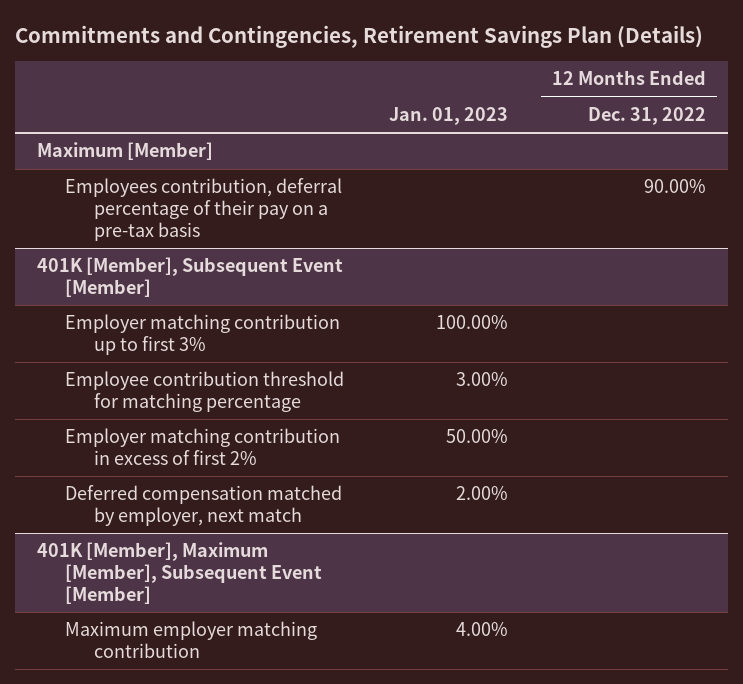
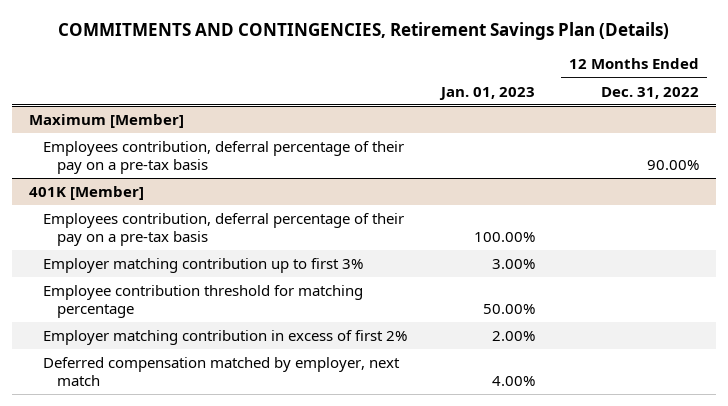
- Commitments and Contingencies, Retirement Savings Plan (Details)
+ COMMITMENTS AND CONTINGENCIES, Retirement Savings Plan (Details)
- 401K [Member], Subsequent Event [Member]
- Employer matching contribution up to first 3% | 100.00% |
- Employee contribution threshold for matching percentage | 3.00% |
- Employer matching contribution in excess of first 2% | 50.00% |
- Deferred compensation matched by employer, next match | 2.00% |
- 401K [Member], Maximum [Member], Subsequent Event [Member]
- Maximum employer matching contribution | 4.00% |
+ 401K [Member]
+ Employees contribution, deferral percentage of their pay on a pre-tax basis | 100.00% |
+ Employer matching contribution up to first 3% | 3.00% |
+ Employee contribution threshold for matching percentage | 50.00% |
+ Employer matching contribution in excess of first 2% | 2.00% |
+ Deferred compensation matched by employer, next match | 4.00% |

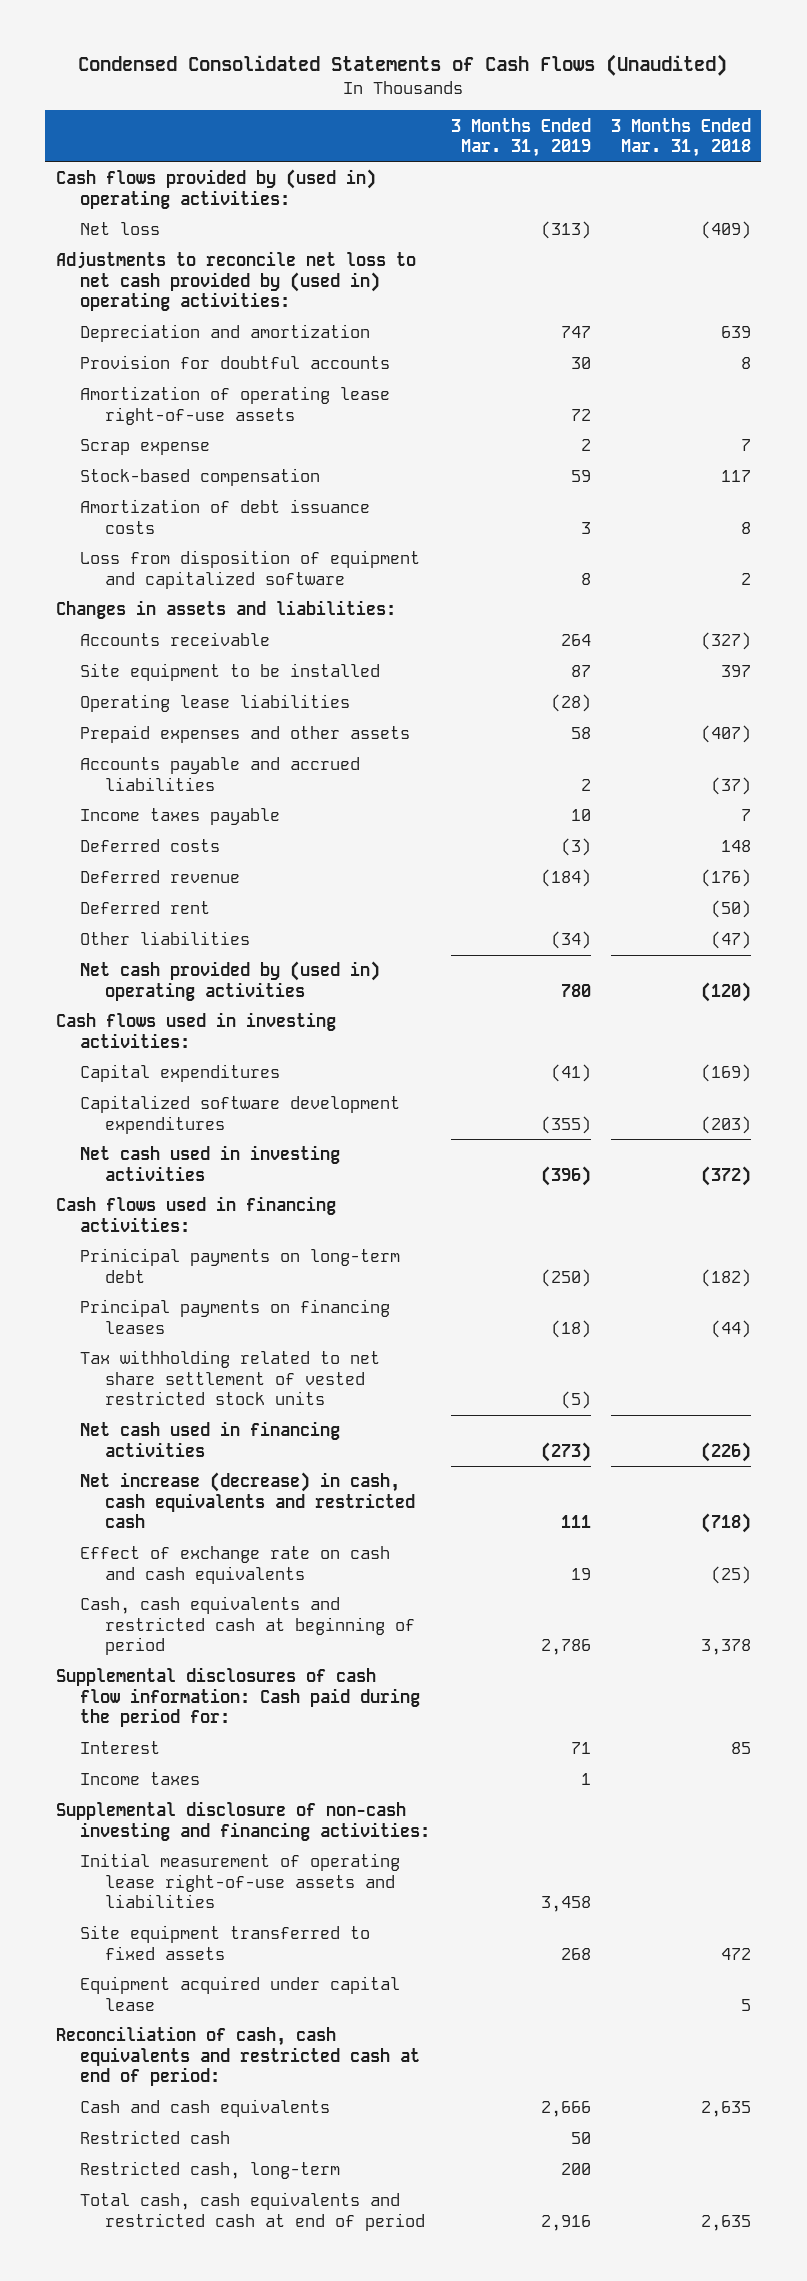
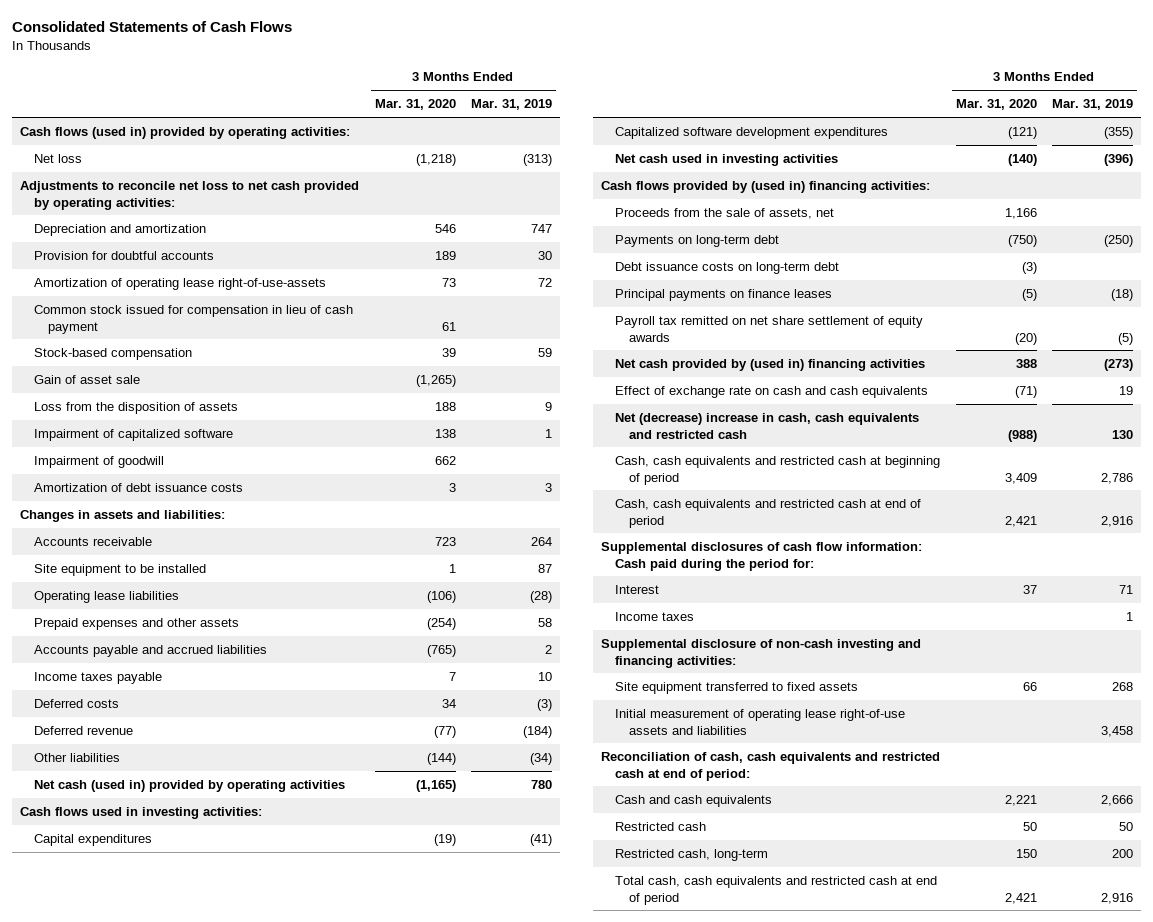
- Condensed Consolidated Statements of Cash Flows (Unaudited)
+ Consolidated Statements of Cash Flows
- | 3 Months Ended Mar. 31, 2019 | 3 Months Ended Mar. 31, 2018
+ | 3 Months Ended Mar. 31, 2020 | 3 Months Ended Mar. 31, 2019
- Cash flows provided by (used in) operating activities:
+ Cash flows (used in) provided by operating activities:
- Adjustments to reconcile net loss to net cash provided by (used in) operating activities:
+ Adjustments to reconcile net loss to net cash provided by operating activities:
- Amortization of operating lease right-of-use assets | 72 |
- Scrap expense | 2 | 7
+ Amortization of operating lease right-of-use-assets | 73 | 72
+ Common stock issued for compensation in lieu of cash payment | 61 |
+ Gain of asset sale | (1,265) |
+ Loss from the disposition of assets | 188 | 9
+ Impairment of capitalized software | 138 | 1
+ Impairment of goodwill | 662 |
- Loss from disposition of equipment and capitalized software | 8 | 2
- Deferred rent | | (50)
- Net cash provided by (used in) operating activities | 780 | (120)
+ Net cash (used in) provided by operating activities | (1,165) | 780
- Cash flows used in financing activities:
- Prinicipal payments on long-term debt | (250) | (182)
- Principal payments on financing leases | (18) | (44)
- Tax withholding related to net share settlement of vested restricted stock units | (5) |
- Net cash used in financing activities | (273) | (226)
- Net increase (decrease) in cash, cash equivalents and restricted cash | 111 | (718)
+ Cash flows provided by (used in) financing activities:
+ Proceeds from the sale of assets, net | 1,166 |
+ Payments on long-term debt | (750) | (250)
+ Debt issuance costs on long-term debt | (3) |
+ Principal payments on finance leases | (5) | (18)
+ Payroll tax remitted on net share settlement of equity awards | (20) | (5)
+ Net cash provided by (used in) financing activities | 388 | (273)
+ Net (decrease) increase in cash, cash equivalents and restricted cash | (988) | 130
+ Cash, cash equivalents and restricted cash at end of period | 2,421 | 2,916
- Equipment acquired under capital lease | | 5
moved down: Initial measurement of operating lease right-of-use assets and liabilities | | 3,458

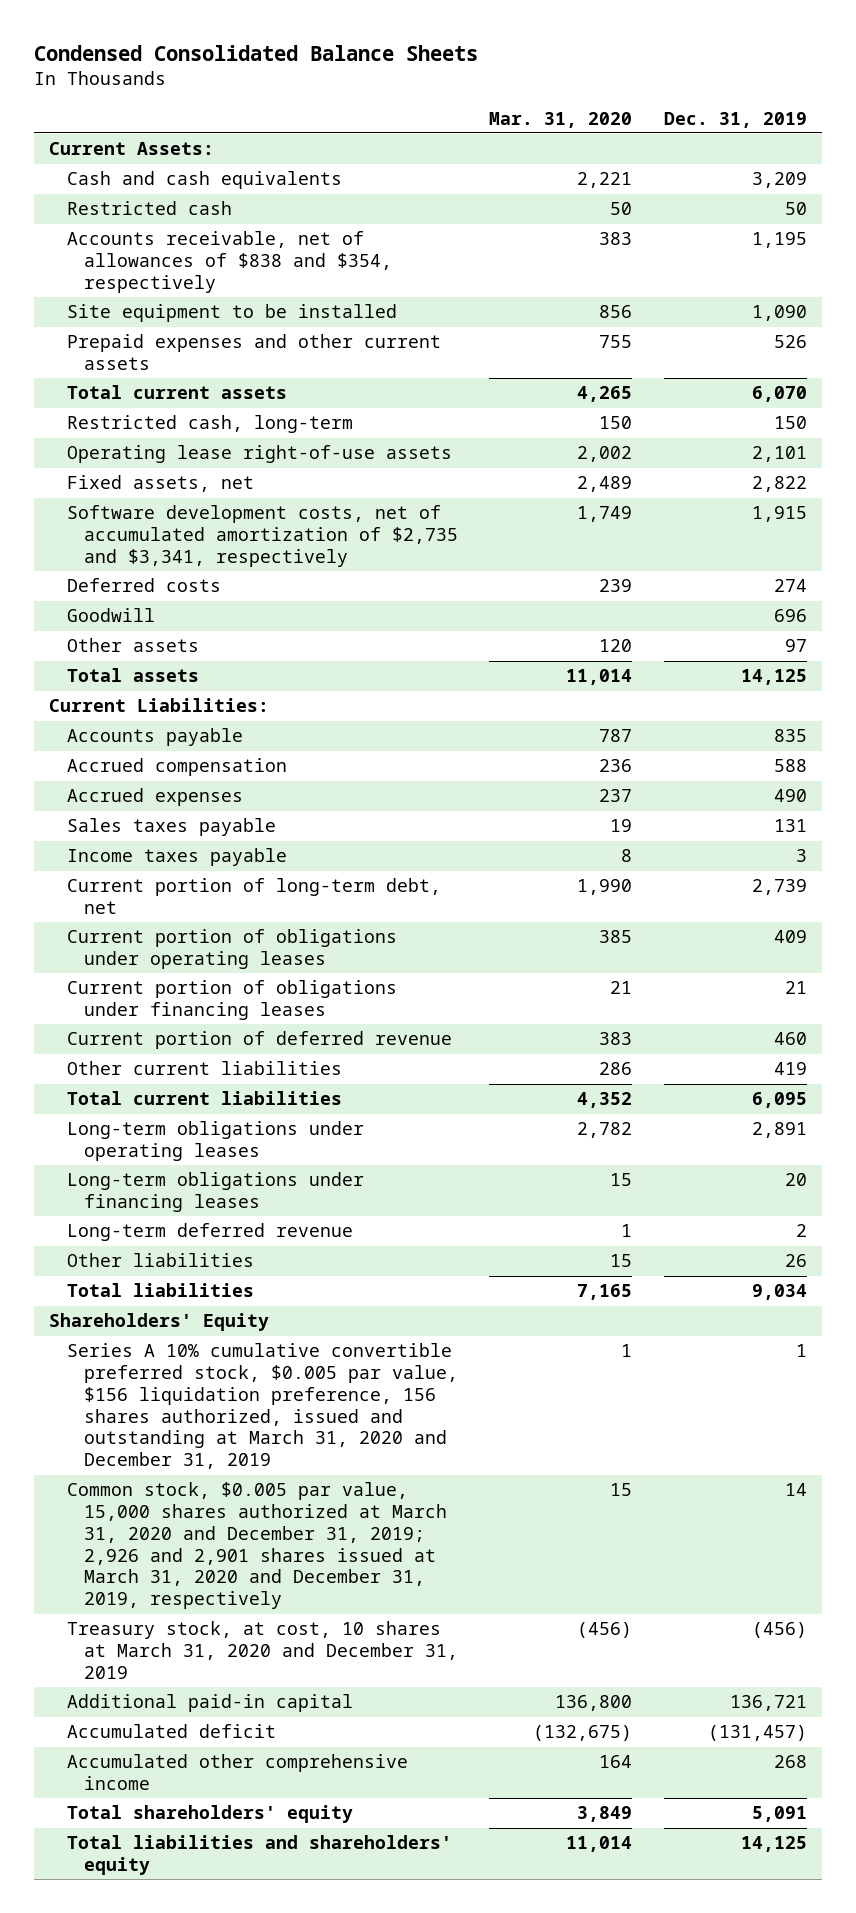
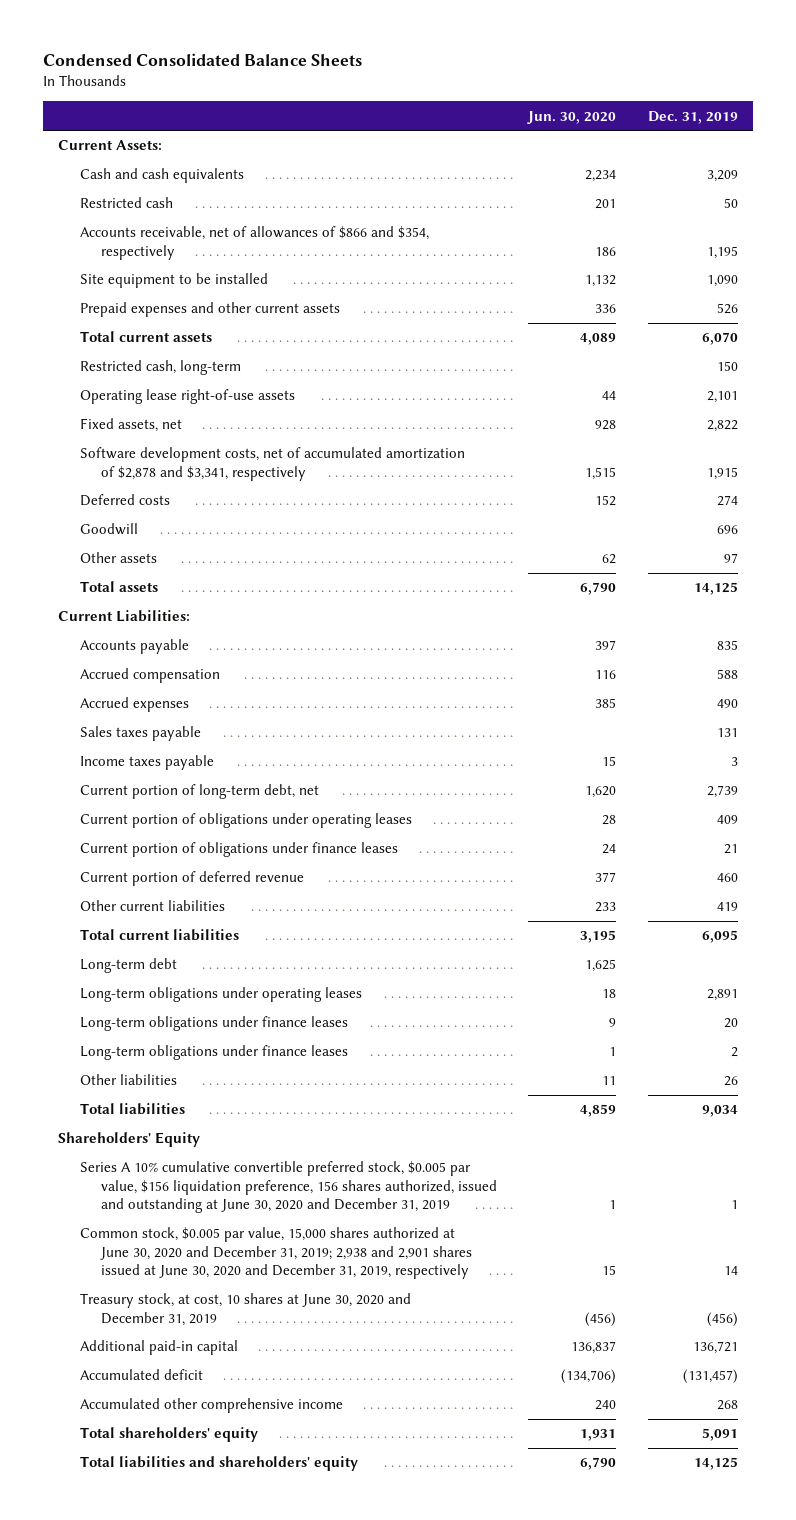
- | Mar. 31, 2020 | Dec. 31, 2019
+ | Jun. 30, 2020 | Dec. 31, 2019
- Accounts receivable, net of allowances of $838 and $354, respectively | 383 | 1,195
+ Accounts receivable, net of allowances of $866 and $354, respectively | 186 | 1,195
- Software development costs, net of accumulated amortization of $2,735 and $3,341, respectively | 1,749 | 1,915
+ Software development costs, net of accumulated amortization of $2,878 and $3,341, respectively | 1,515 | 1,915
- Current portion of obligations under financing leases | 21 | 21
+ Current portion of obligations under finance leases | 24 | 21
+ Long-term debt | 1,625 |
- Long-term obligations under financing leases | 15 | 20
- Long-term deferred revenue | 1 | 2
+ Long-term obligations under finance leases | 9 | 20
+ Long-term obligations under finance leases | 1 | 2
- Series A 10% cumulative convertible preferred stock, $0.005 par value, $156 liquidation preference, 156 shares authorized, issued and outstanding at March 31, 2020 and December 31, 2019 | 1 | 1
- Common stock, $0.005 par value, 15,000 shares authorized at March 31, 2020 and December 31, 2019; 2,926 and 2,901 shares issued at March 31, 2020 and December 31, 2019, respectively | 15 | 14
- Treasury stock, at cost, 10 shares at March 31, 2020 and December 31, 2019 | (456) | (456)
+ Series A 10% cumulative convertible preferred stock, $0.005 par value, $156 liquidation preference, 156 shares authorized, issued and outstanding at June 30, 2020 and December 31, 2019 | 1 | 1
+ Common stock, $0.005 par value, 15,000 shares authorized at June 30, 2020 and December 31, 2019; 2,938 and 2,901 shares issued at June 30, 2020 and December 31, 2019, respectively | 15 | 14
+ Treasury stock, at cost, 10 shares at June 30, 2020 and December 31, 2019 | (456) | (456)

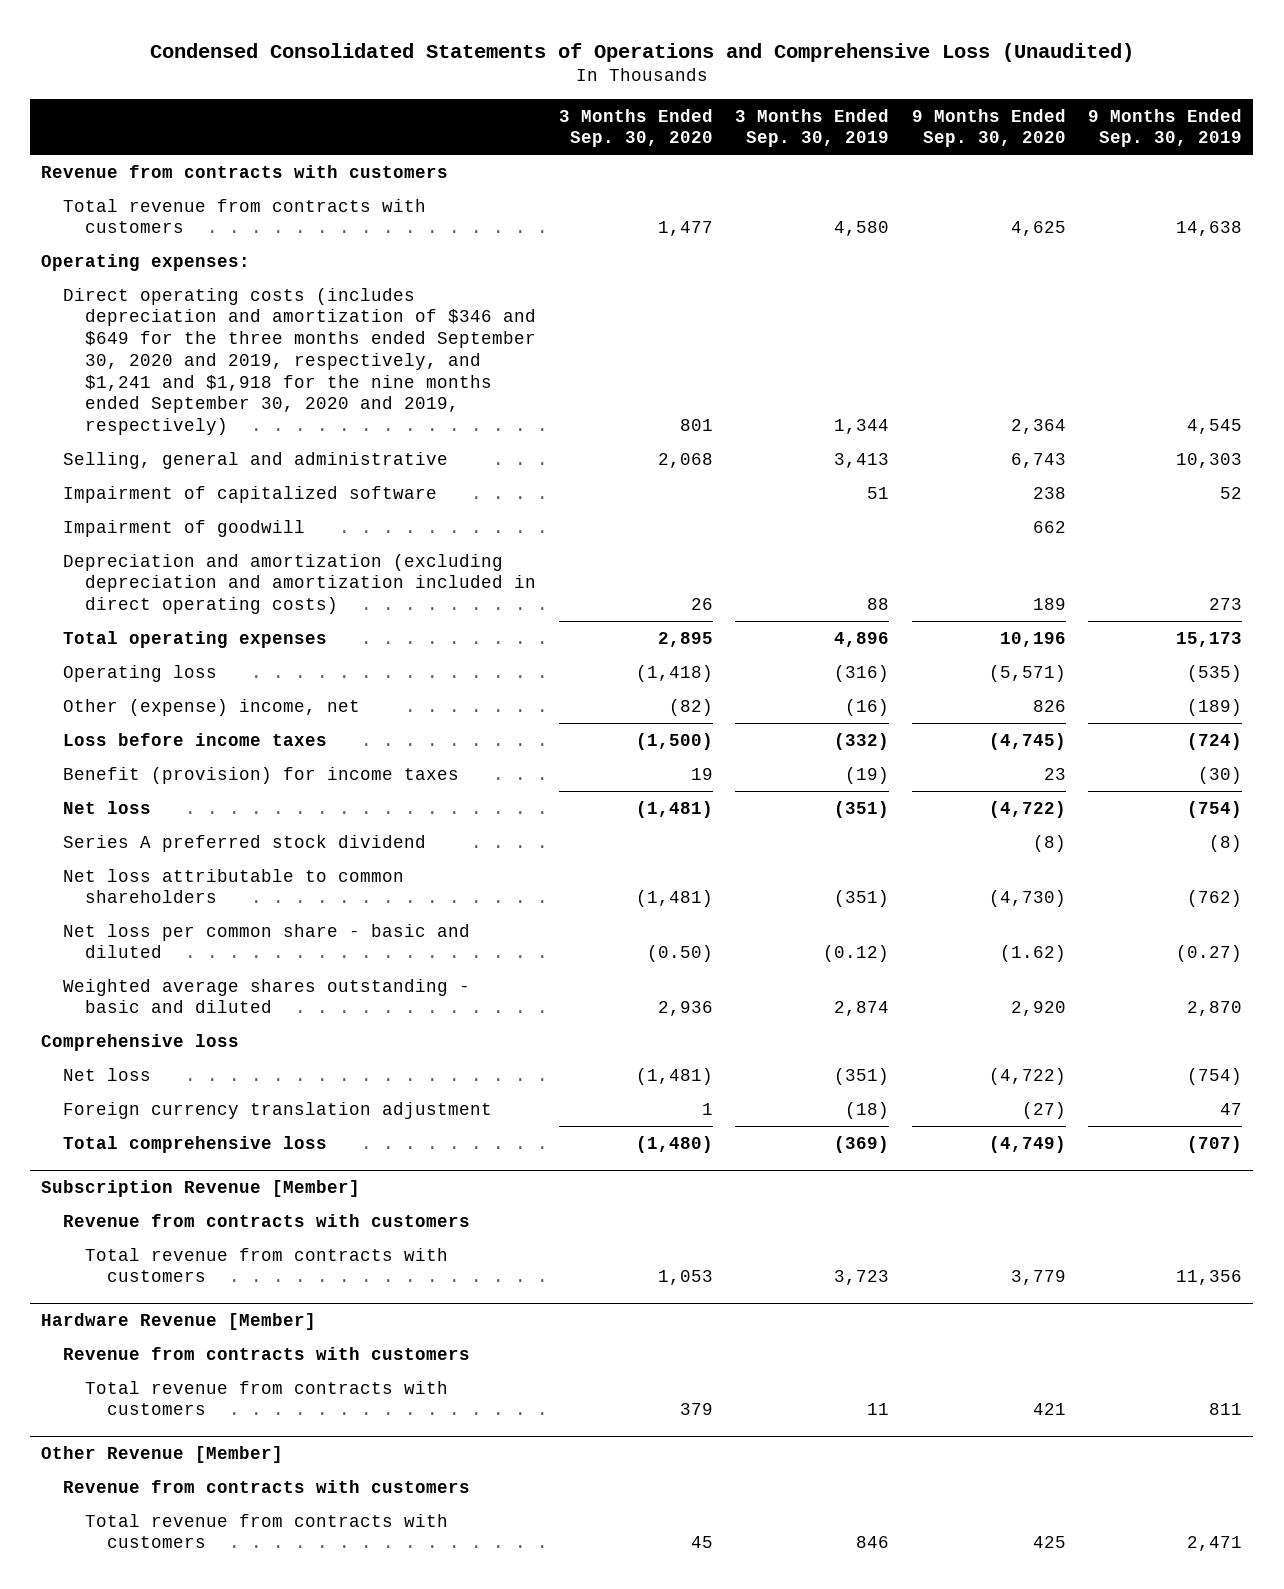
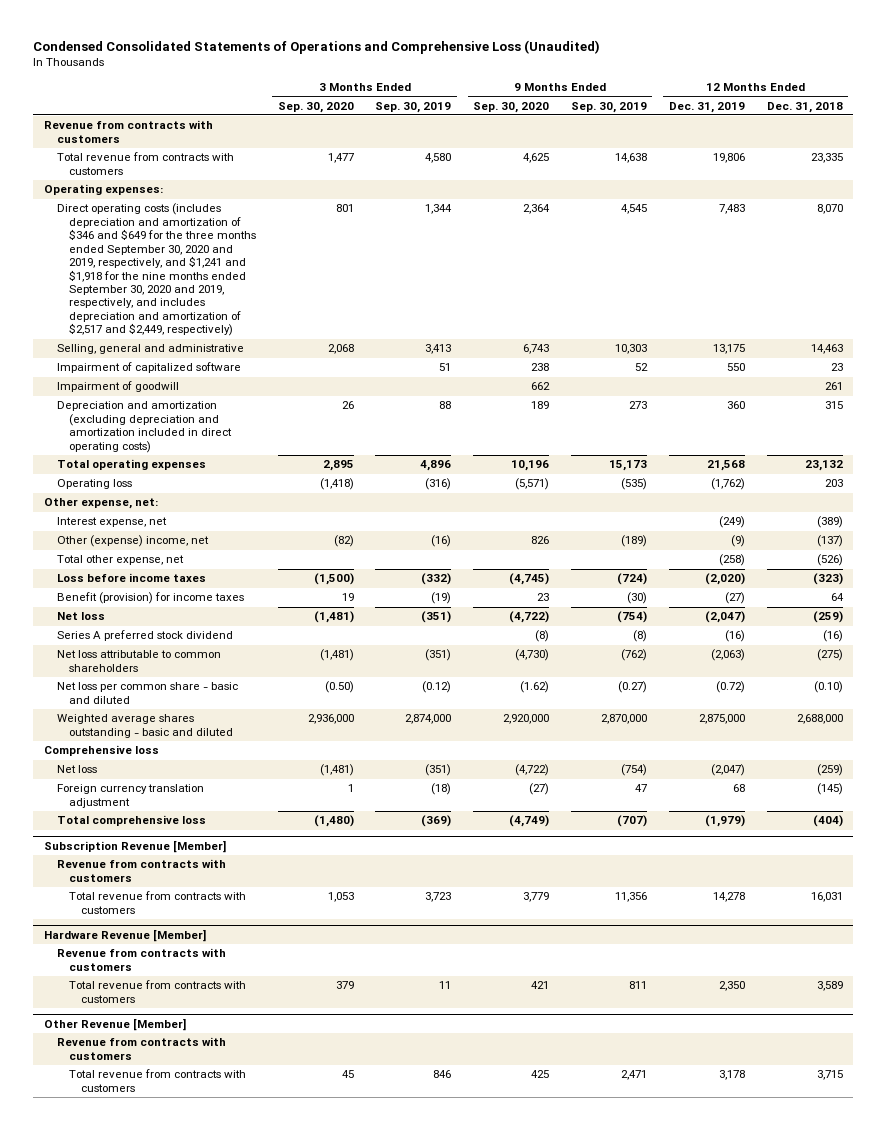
- | 3 Months Ended Sep. 30, 2020 | 3 Months Ended Sep. 30, 2019 | 9 Months Ended Sep. 30, 2020 | 9 Months Ended Sep. 30, 2019
+ | 3 Months Ended Sep. 30, 2020 | 3 Months Ended Sep. 30, 2019 | 9 Months Ended Sep. 30, 2020 | 9 Months Ended Sep. 30, 2019 | 12 Months Ended Dec. 31, 2019 | 12 Months Ended Dec. 31, 2018
- Direct operating costs (includes depreciation and amortization of $346 and $649 for the three months ended September 30, 2020 and 2019, respectively, and $1,241 and $1,918 for the nine months ended September 30, 2020 and 2019, respectively) | 801 | 1,344 | 2,364 | 4,545
+ Direct operating costs (includes depreciation and amortization of $346 and $649 for the three months ended September 30, 2020 and 2019, respectively, and $1,241 and $1,918 for the nine months ended September 30, 2020 and 2019, respectively, and includes depreciation and amortization of $2,517 and $2,449, respectively) | 801 | 1,344 | 2,364 | 4,545 | 7,483 | 8,070
+ Other expense, net:
+ Interest expense, net | | | | | (249) | (389)
+ Total other expense, net | | | | | (258) | (526)
- Weighted average shares outstanding - basic and diluted | 2,936 | 2,874 | 2,920 | 2,870
+ Weighted average shares outstanding - basic and diluted | 2,936,000 | 2,874,000 | 2,920,000 | 2,870,000 | 2,875,000 | 2,688,000

